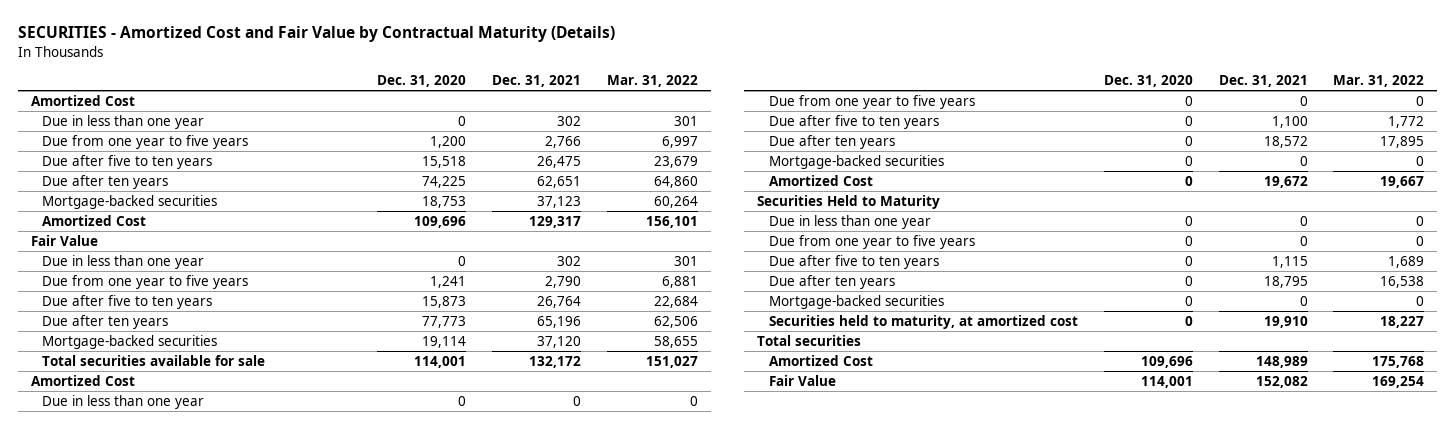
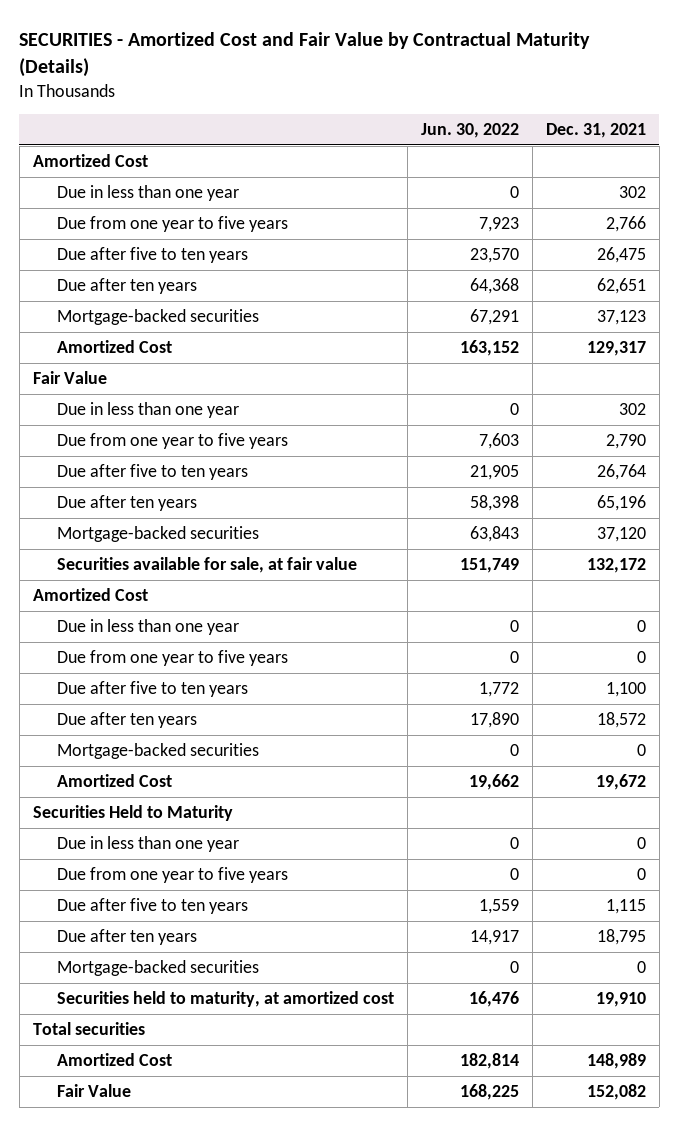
- | Dec. 31, 2020 | Dec. 31, 2021 | Mar. 31, 2022
+ | Jun. 30, 2022 | Dec. 31, 2021
- Total securities available for sale | 114,001 | 132,172 | 151,027
+ Securities available for sale, at fair value | 151,749 | 132,172

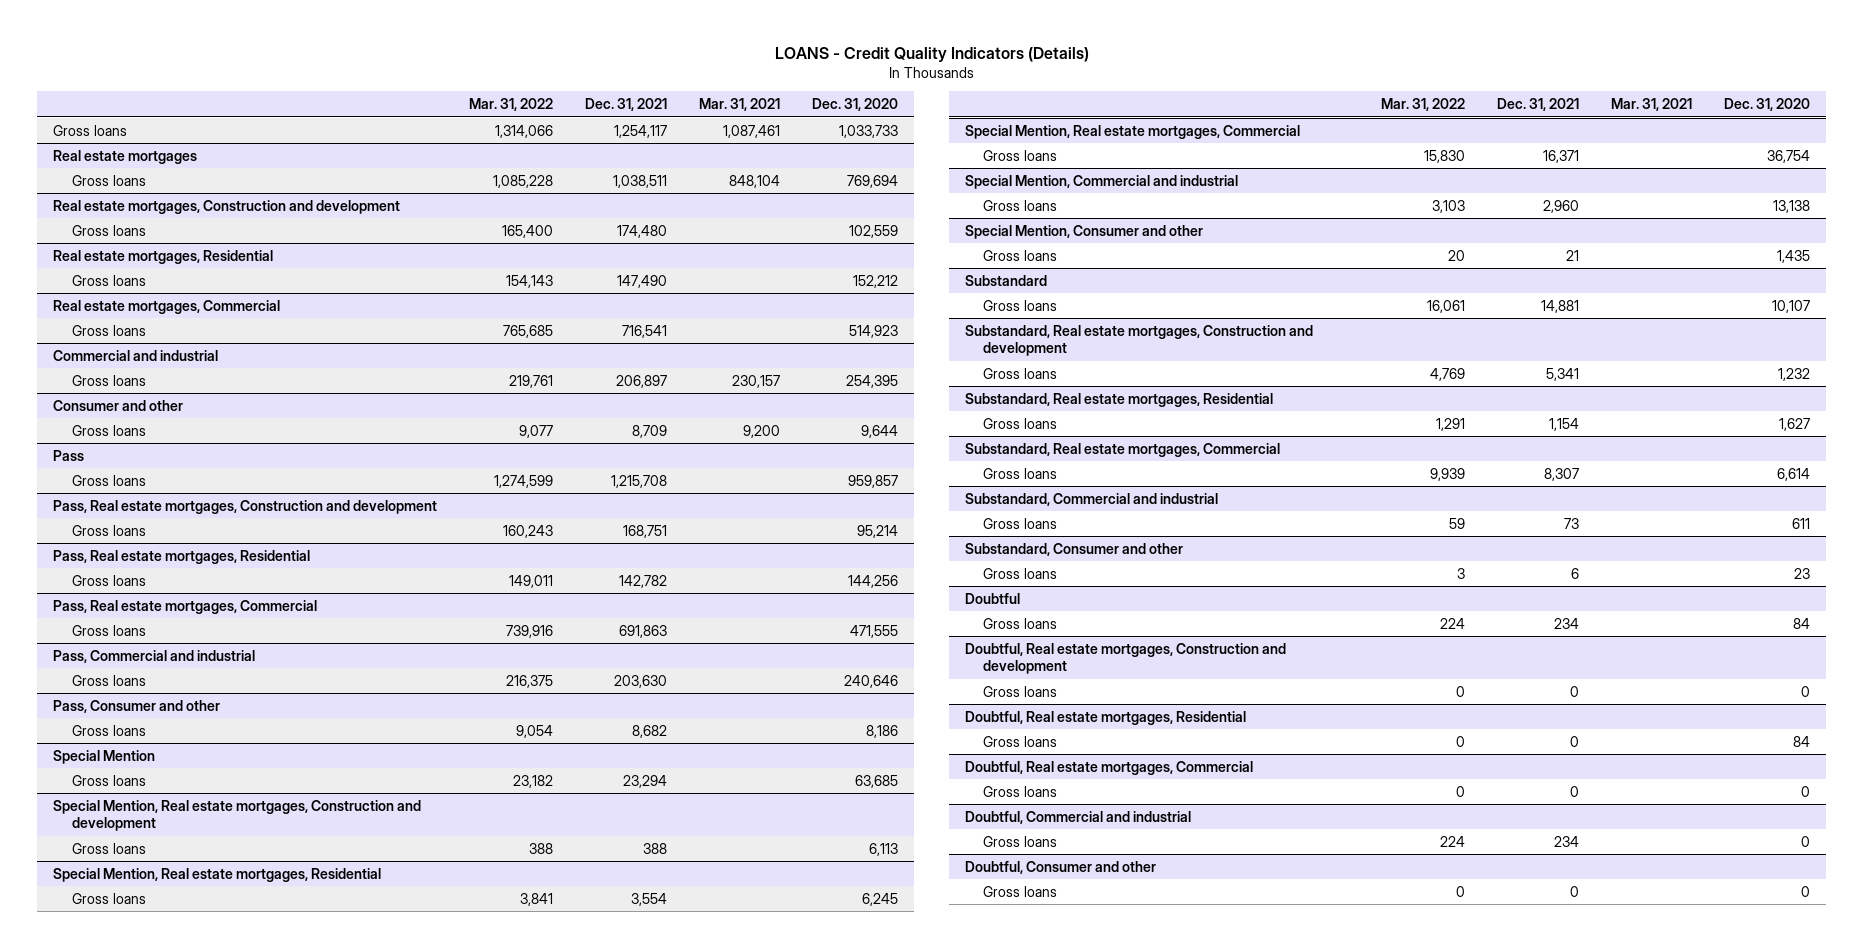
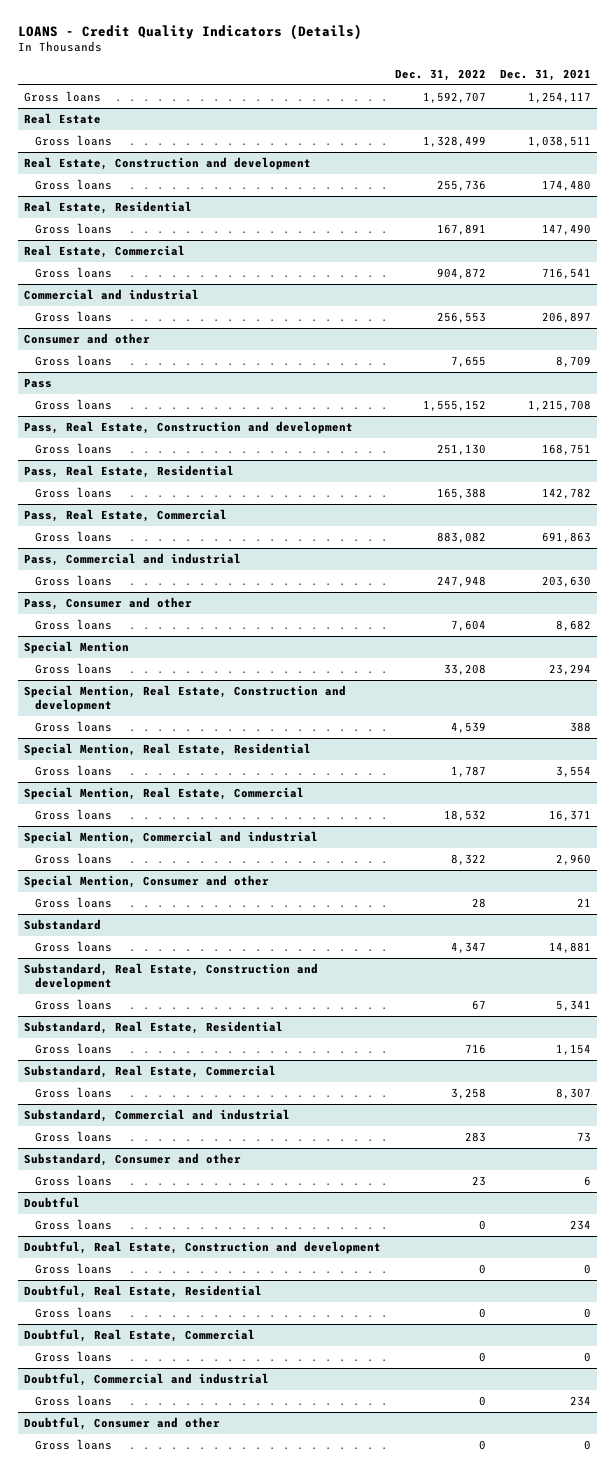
- | Mar. 31, 2022 | Dec. 31, 2021 | Mar. 31, 2021 | Dec. 31, 2020
+ | Dec. 31, 2022 | Dec. 31, 2021
- Real estate mortgages
+ Real Estate
- Real estate mortgages, Construction and development
+ Real Estate, Construction and development
- Real estate mortgages, Residential
+ Real Estate, Residential
- Real estate mortgages, Commercial
+ Real Estate, Commercial
- Pass, Real estate mortgages, Construction and development
+ Pass, Real Estate, Construction and development
- Pass, Real estate mortgages, Residential
+ Pass, Real Estate, Residential
- Pass, Real estate mortgages, Commercial
+ Pass, Real Estate, Commercial
- Special Mention, Real estate mortgages, Construction and development
+ Special Mention, Real Estate, Construction and development
- Special Mention, Real estate mortgages, Residential
+ Special Mention, Real Estate, Residential
- Special Mention, Real estate mortgages, Commercial
+ Special Mention, Real Estate, Commercial
- Substandard, Real estate mortgages, Construction and development
+ Substandard, Real Estate, Construction and development
- Substandard, Real estate mortgages, Residential
+ Substandard, Real Estate, Residential
- Substandard, Real estate mortgages, Commercial
+ Substandard, Real Estate, Commercial
- Doubtful, Real estate mortgages, Construction and development
+ Doubtful, Real Estate, Construction and development
- Doubtful, Real estate mortgages, Residential
+ Doubtful, Real Estate, Residential
- Doubtful, Real estate mortgages, Commercial
+ Doubtful, Real Estate, Commercial

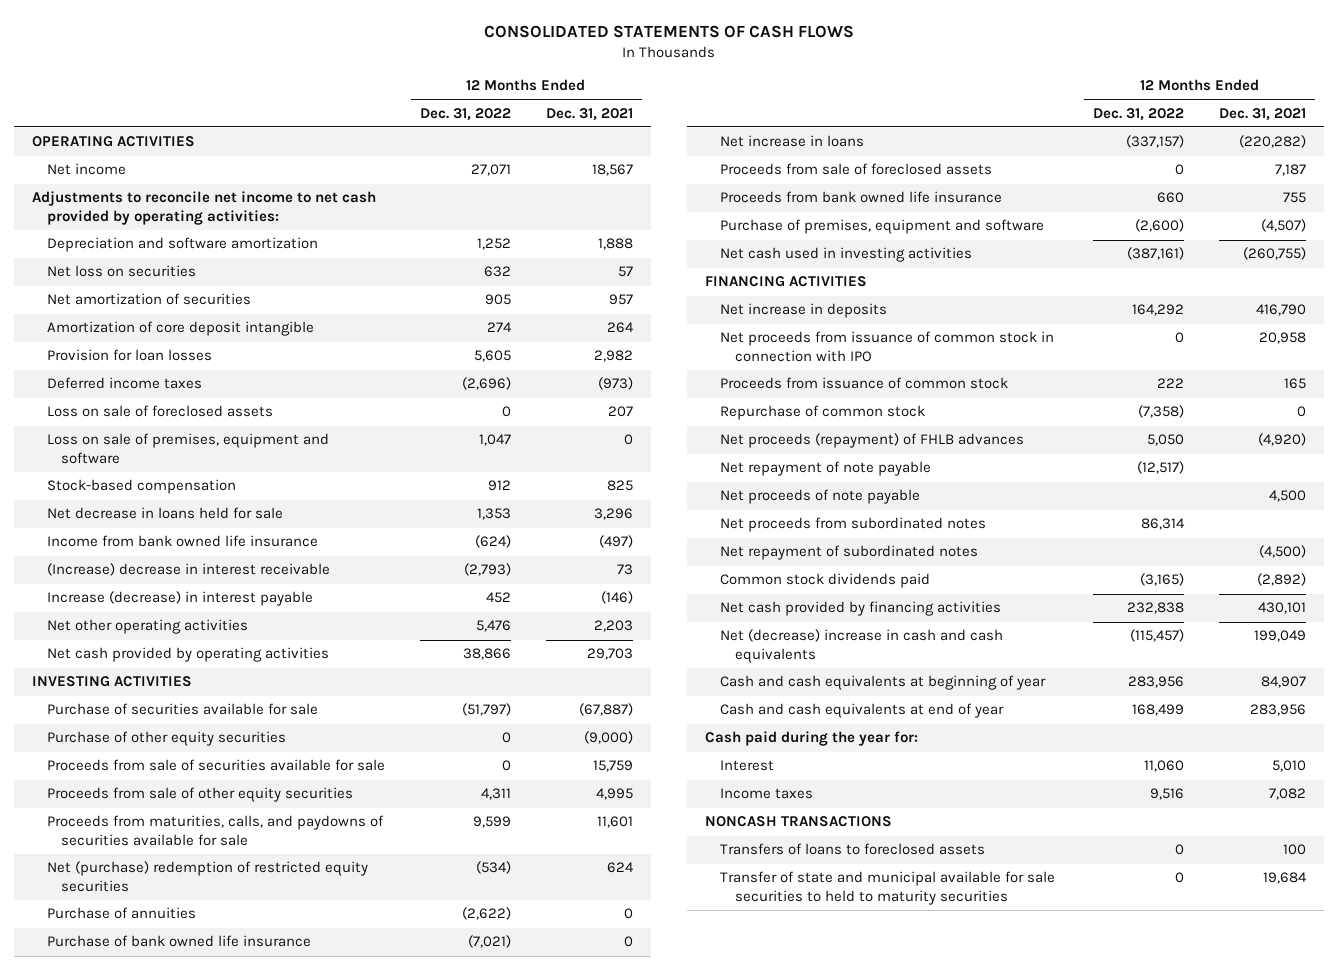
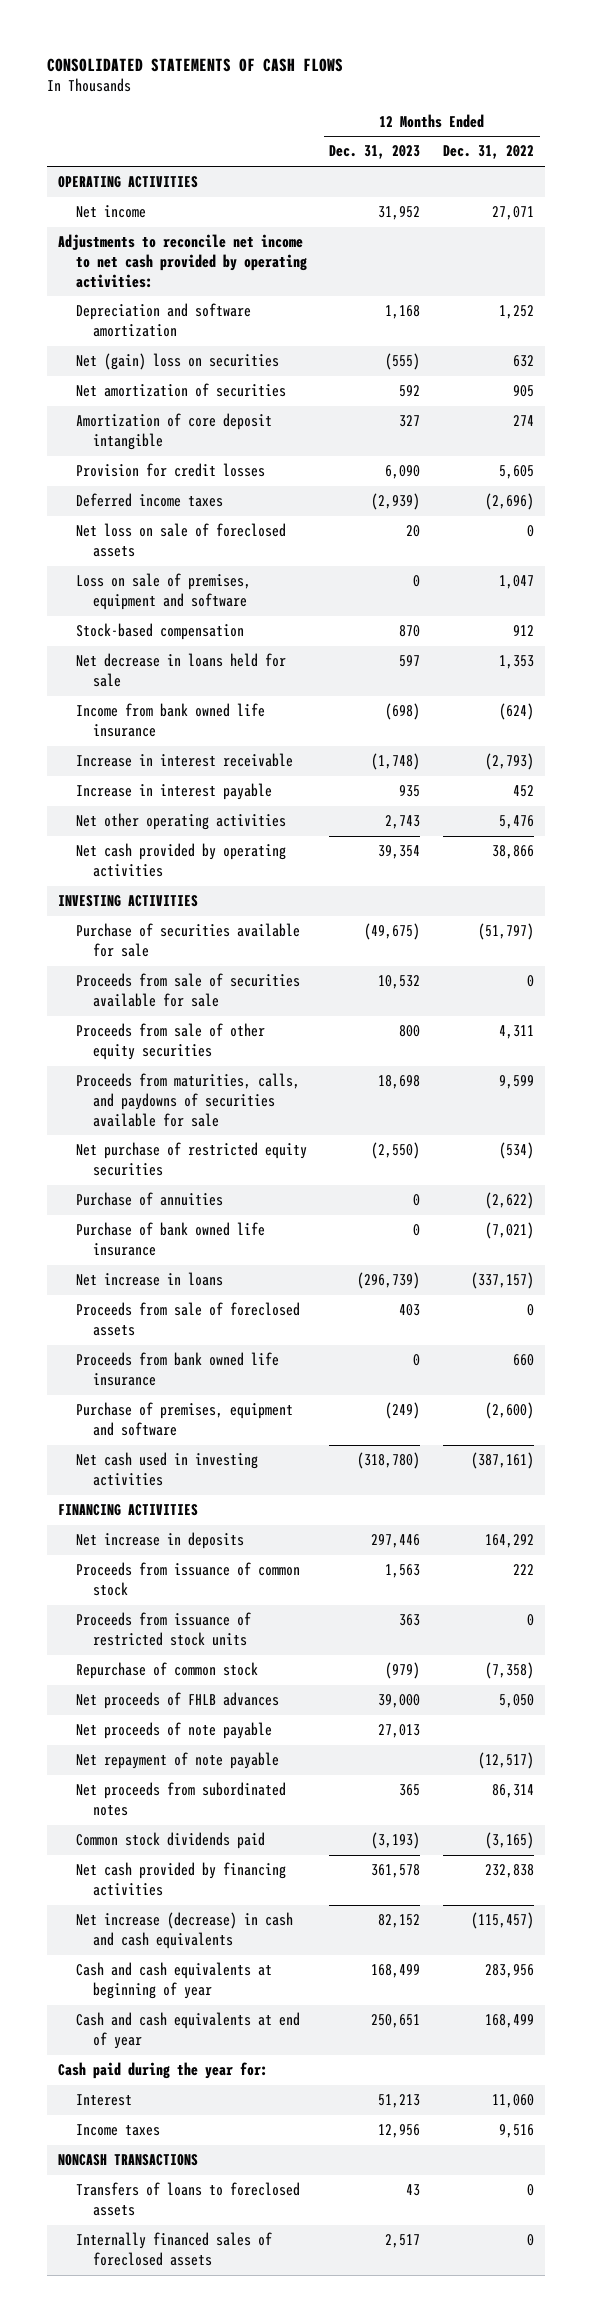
- | 12 Months Ended Dec. 31, 2022 | 12 Months Ended Dec. 31, 2021
+ | 12 Months Ended Dec. 31, 2023 | 12 Months Ended Dec. 31, 2022
- Net loss on securities | 632 | 57
+ Net (gain) loss on securities | (555) | 632
- Provision for loan losses | 5,605 | 2,982
+ Provision for credit losses | 6,090 | 5,605
- Loss on sale of foreclosed assets | 0 | 207
+ Net loss on sale of foreclosed assets | 20 | 0
- (Increase) decrease in interest receivable | (2,793) | 73
- Increase (decrease) in interest payable | 452 | (146)
+ Increase in interest receivable | (1,748) | (2,793)
+ Increase in interest payable | 935 | 452
- Purchase of other equity securities | 0 | (9,000)
- Net (purchase) redemption of restricted equity securities | (534) | 624
+ Net purchase of restricted equity securities | (2,550) | (534)
- Net proceeds from issuance of common stock in connection with IPO | 0 | 20,958
+ Proceeds from issuance of restricted stock units | 363 | 0
- Net proceeds (repayment) of FHLB advances | 5,050 | (4,920)
+ Net proceeds of FHLB advances | 39,000 | 5,050
moved down: Net repayment of note payable | | (12,517)
- Net repayment of subordinated notes | | (4,500)
- Net (decrease) increase in cash and cash equivalents | (115,457) | 199,049
+ Net increase (decrease) in cash and cash equivalents | 82,152 | (115,457)
- Transfer of state and municipal available for sale securities to held to maturity securities | 0 | 19,684
+ Internally financed sales of foreclosed assets | 2,517 | 0

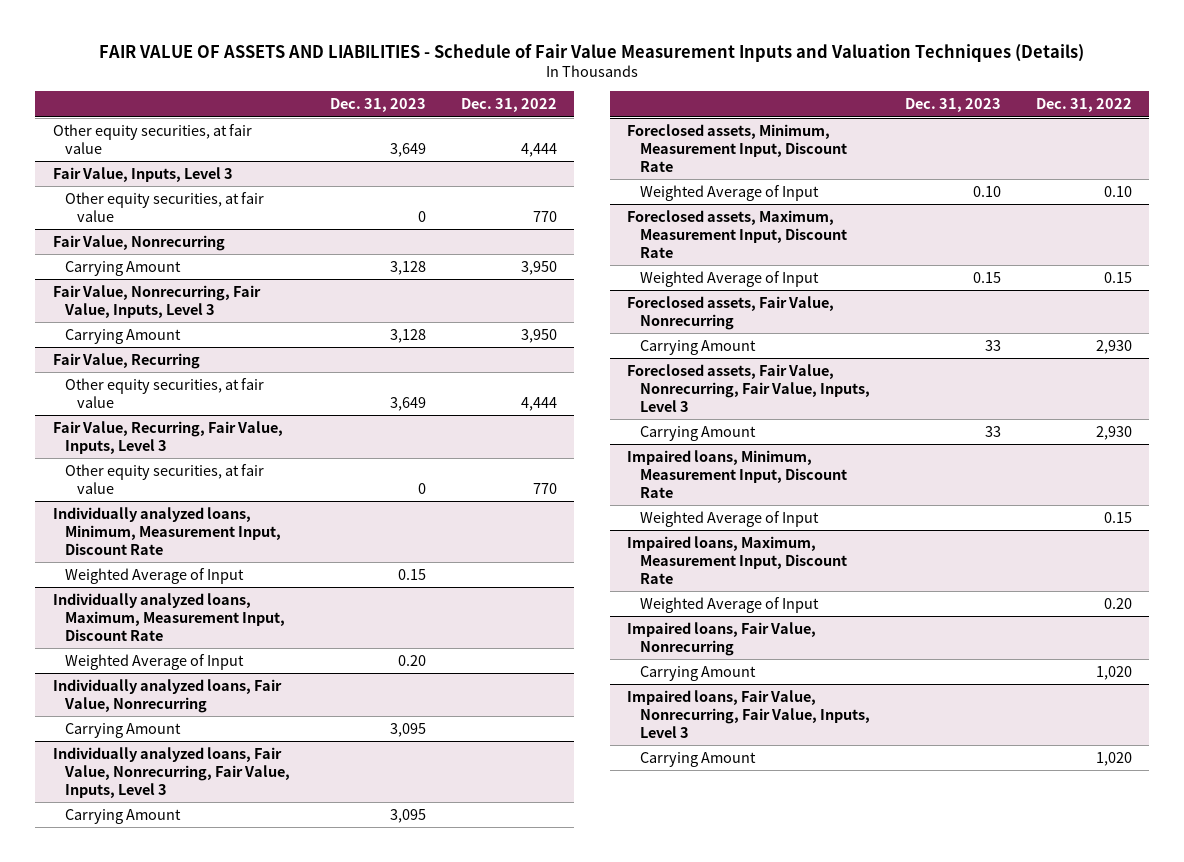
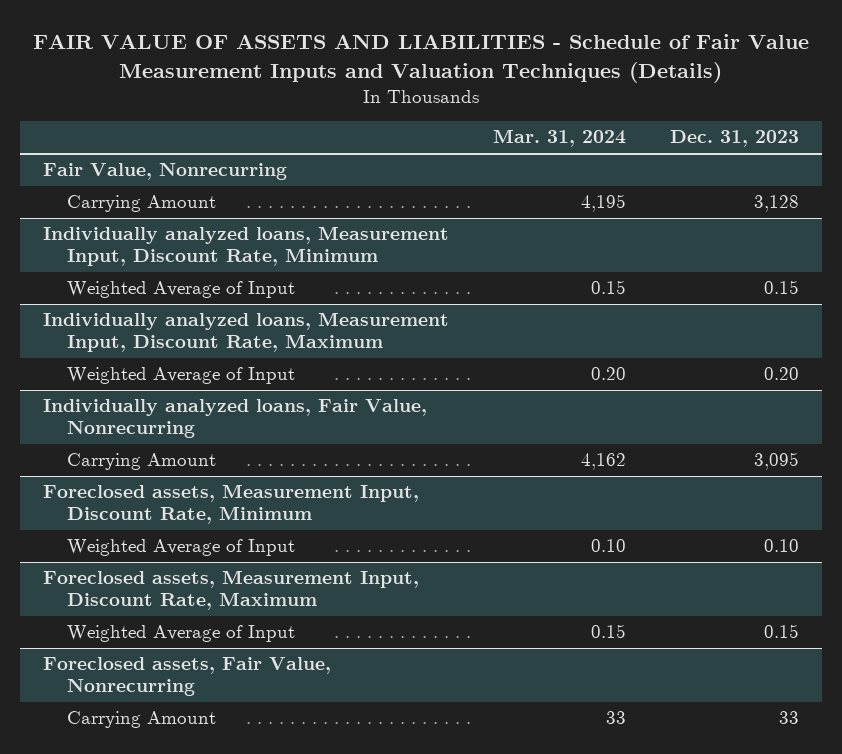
- | Dec. 31, 2023 | Dec. 31, 2022
+ | Mar. 31, 2024 | Dec. 31, 2023
- Other equity securities, at fair value | 3,649 | 4,444
- Fair Value, Inputs, Level 3
- Other equity securities, at fair value | 0 | 770
- Fair Value, Nonrecurring, Fair Value, Inputs, Level 3
- Carrying Amount | 3,128 | 3,950
- Fair Value, Recurring
- Other equity securities, at fair value | 3,649 | 4,444
- Fair Value, Recurring, Fair Value, Inputs, Level 3
- Other equity securities, at fair value | 0 | 770
- Individually analyzed loans, Minimum, Measurement Input, Discount Rate
+ Individually analyzed loans, Measurement Input, Discount Rate, Minimum
- Individually analyzed loans, Maximum, Measurement Input, Discount Rate
+ Individually analyzed loans, Measurement Input, Discount Rate, Maximum
- Individually analyzed loans, Fair Value, Nonrecurring, Fair Value, Inputs, Level 3
- Carrying Amount | 3,095 |
- Foreclosed assets, Minimum, Measurement Input, Discount Rate
+ Foreclosed assets, Measurement Input, Discount Rate, Minimum
- Foreclosed assets, Maximum, Measurement Input, Discount Rate
+ Foreclosed assets, Measurement Input, Discount Rate, Maximum
- Foreclosed assets, Fair Value, Nonrecurring, Fair Value, Inputs, Level 3
- Carrying Amount | 33 | 2,930
- Impaired loans, Minimum, Measurement Input, Discount Rate
- Weighted Average of Input | | 0.15
- Impaired loans, Maximum, Measurement Input, Discount Rate
- Weighted Average of Input | | 0.20
- Impaired loans, Fair Value, Nonrecurring
- Carrying Amount | | 1,020
- Impaired loans, Fair Value, Nonrecurring, Fair Value, Inputs, Level 3
- Carrying Amount | | 1,020

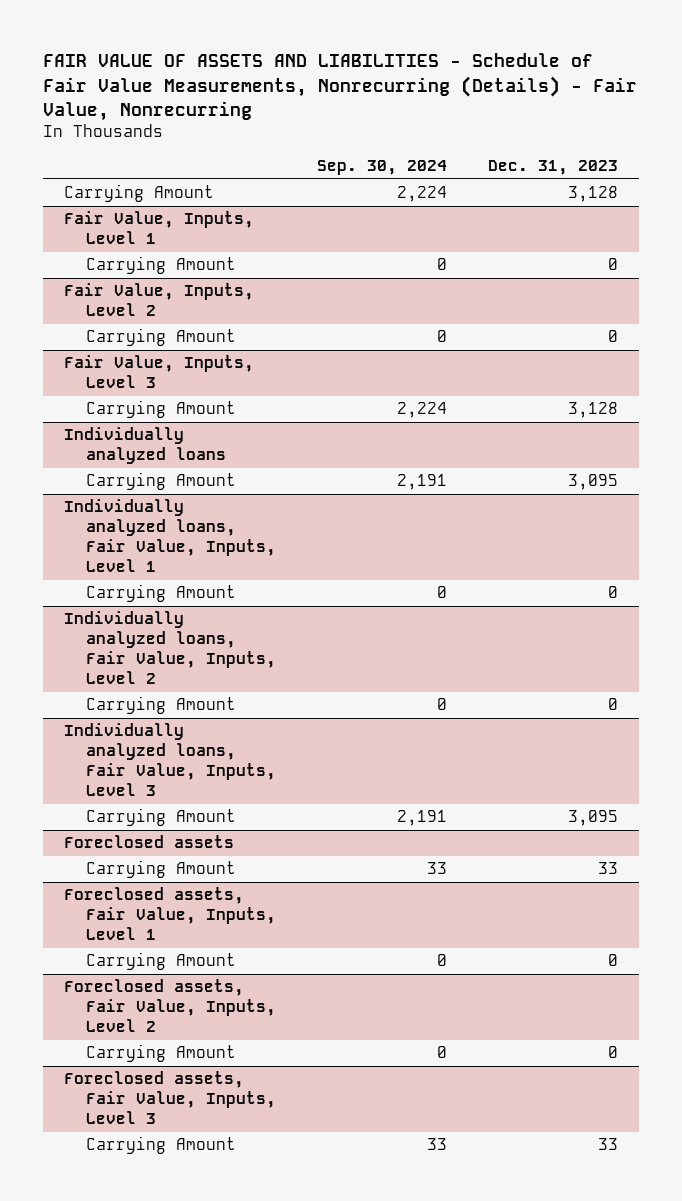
- FAIR VALUE OF ASSETS AND LIABILITIES - Schedule of Fair Value Measurement Inputs and Valuation Techniques (Details)
+ FAIR VALUE OF ASSETS AND LIABILITIES - Schedule of Fair Value Measurements, Nonrecurring (Details) - Fair Value, Nonrecurring
- | Mar. 31, 2024 | Dec. 31, 2023
+ | Sep. 30, 2024 | Dec. 31, 2023
- Fair Value, Nonrecurring
- Individually analyzed loans, Measurement Input, Discount Rate, Minimum
- Weighted Average of Input | 0.15 | 0.15
- Individually analyzed loans, Measurement Input, Discount Rate, Maximum
- Weighted Average of Input | 0.20 | 0.20
- Individually analyzed loans, Fair Value, Nonrecurring
+ Fair Value, Inputs, Level 1
+ Carrying Amount | 0 | 0
+ Fair Value, Inputs, Level 2
+ Carrying Amount | 0 | 0
+ Fair Value, Inputs, Level 3
+ Carrying Amount | 2,224 | 3,128
+ Individually analyzed loans
- Foreclosed assets, Measurement Input, Discount Rate, Minimum
- Weighted Average of Input | 0.10 | 0.10
- Foreclosed assets, Measurement Input, Discount Rate, Maximum
- Weighted Average of Input | 0.15 | 0.15
- Foreclosed assets, Fair Value, Nonrecurring
+ Individually analyzed loans, Fair Value, Inputs, Level 1
+ Carrying Amount | 0 | 0
+ Individually analyzed loans, Fair Value, Inputs, Level 2
+ Carrying Amount | 0 | 0
+ Individually analyzed loans, Fair Value, Inputs, Level 3
+ Carrying Amount | 2,191 | 3,095
+ Foreclosed assets
+ Foreclosed assets, Fair Value, Inputs, Level 1
+ Carrying Amount | 0 | 0
+ Foreclosed assets, Fair Value, Inputs, Level 2
+ Carrying Amount | 0 | 0
+ Foreclosed assets, Fair Value, Inputs, Level 3
+ Carrying Amount | 33 | 33

